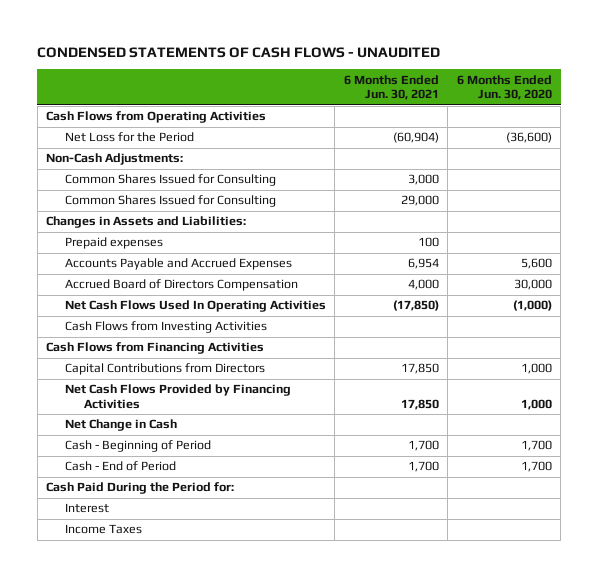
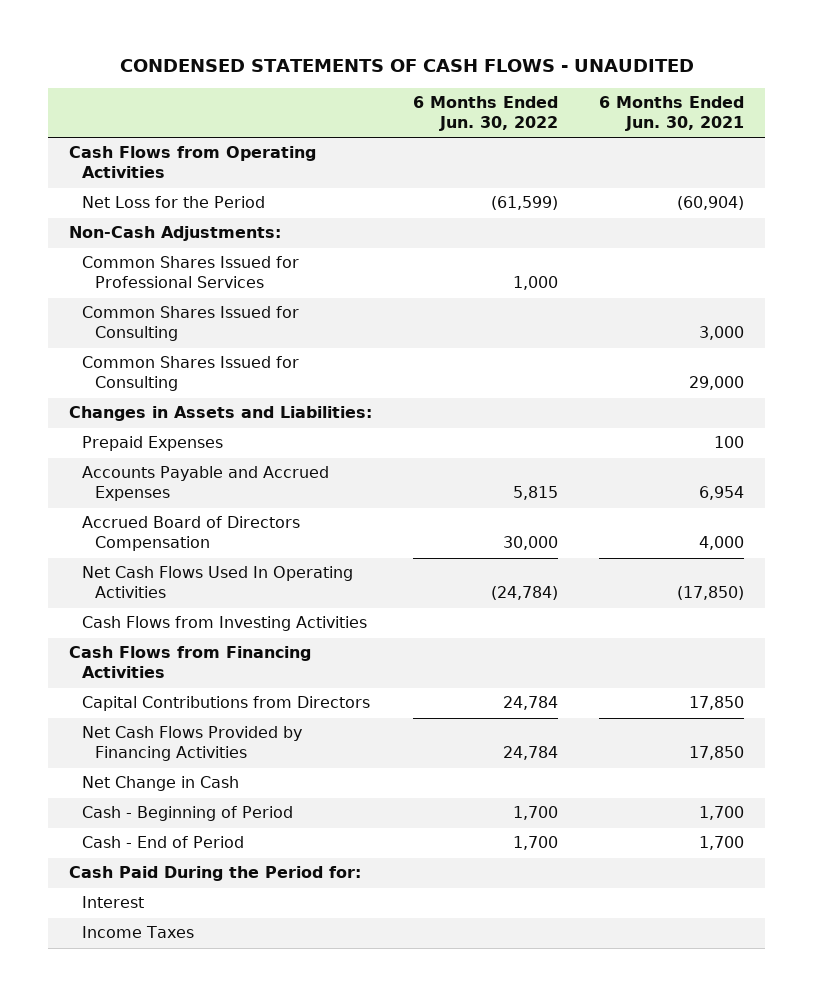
- | 6 Months Ended Jun. 30, 2021 | 6 Months Ended Jun. 30, 2020
+ | 6 Months Ended Jun. 30, 2022 | 6 Months Ended Jun. 30, 2021
+ Common Shares Issued for Professional Services | 1,000 |
- Prepaid expenses | 100 |
+ Prepaid Expenses | | 100

